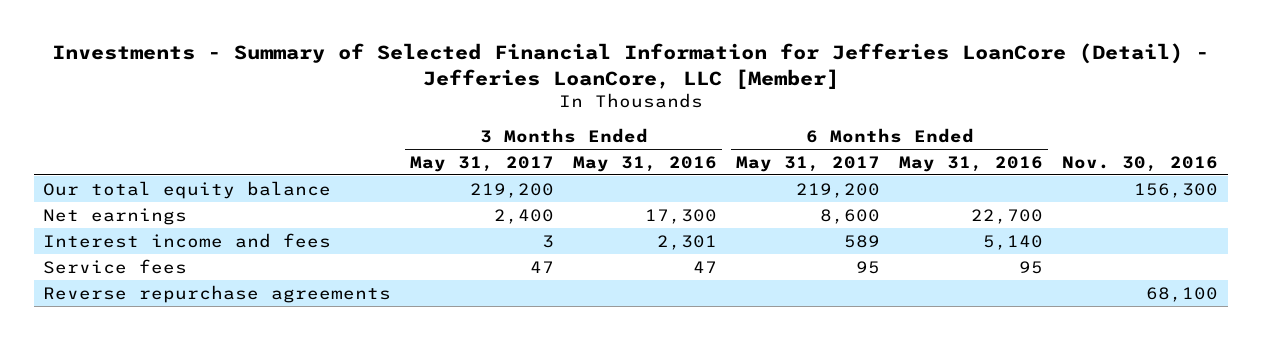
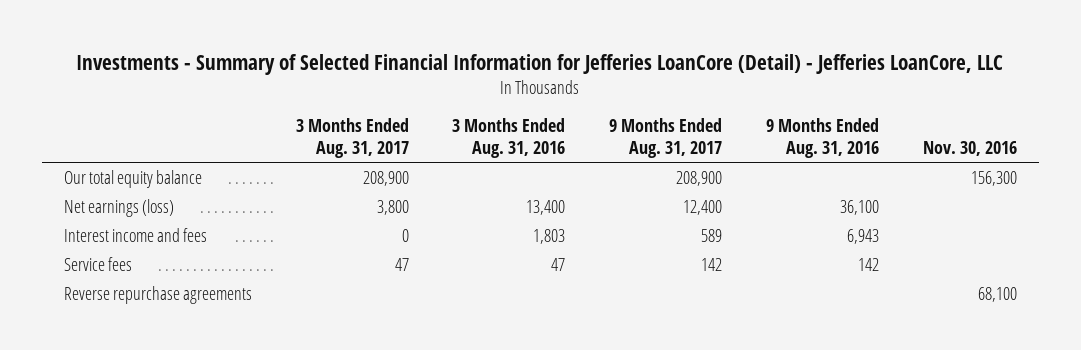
- Investments - Summary of Selected Financial Information for Jefferies LoanCore (Detail) - Jefferies LoanCore, LLC [Member]
+ Investments - Summary of Selected Financial Information for Jefferies LoanCore (Detail) - Jefferies LoanCore, LLC
- | 3 Months Ended May 31, 2017 | 3 Months Ended May 31, 2016 | 6 Months Ended May 31, 2017 | 6 Months Ended May 31, 2016 | Nov. 30, 2016
+ | 3 Months Ended Aug. 31, 2017 | 3 Months Ended Aug. 31, 2016 | 9 Months Ended Aug. 31, 2017 | 9 Months Ended Aug. 31, 2016 | Nov. 30, 2016
- Net earnings | 2,400 | 17,300 | 8,600 | 22,700 |
+ Net earnings (loss) | 3,800 | 13,400 | 12,400 | 36,100 |

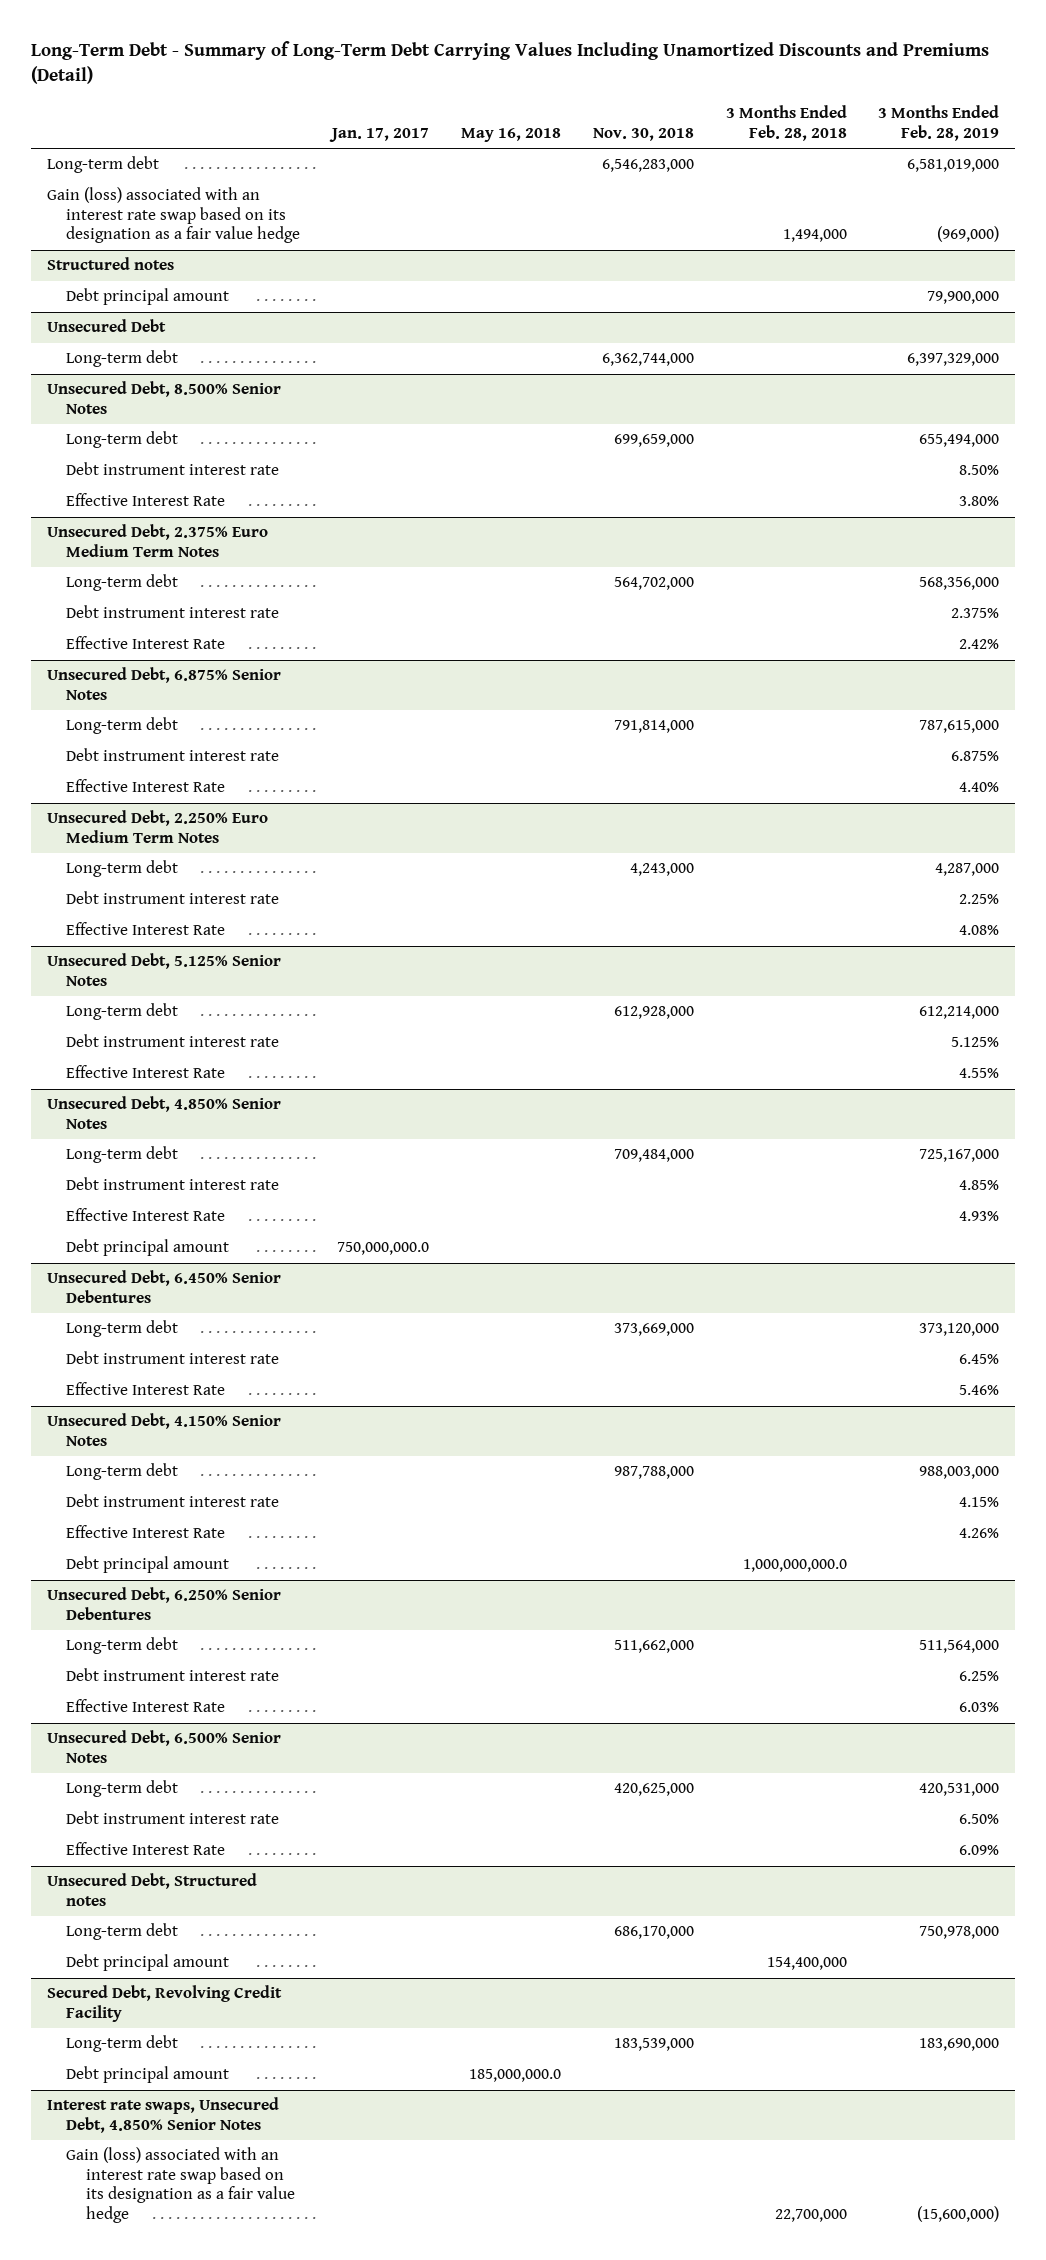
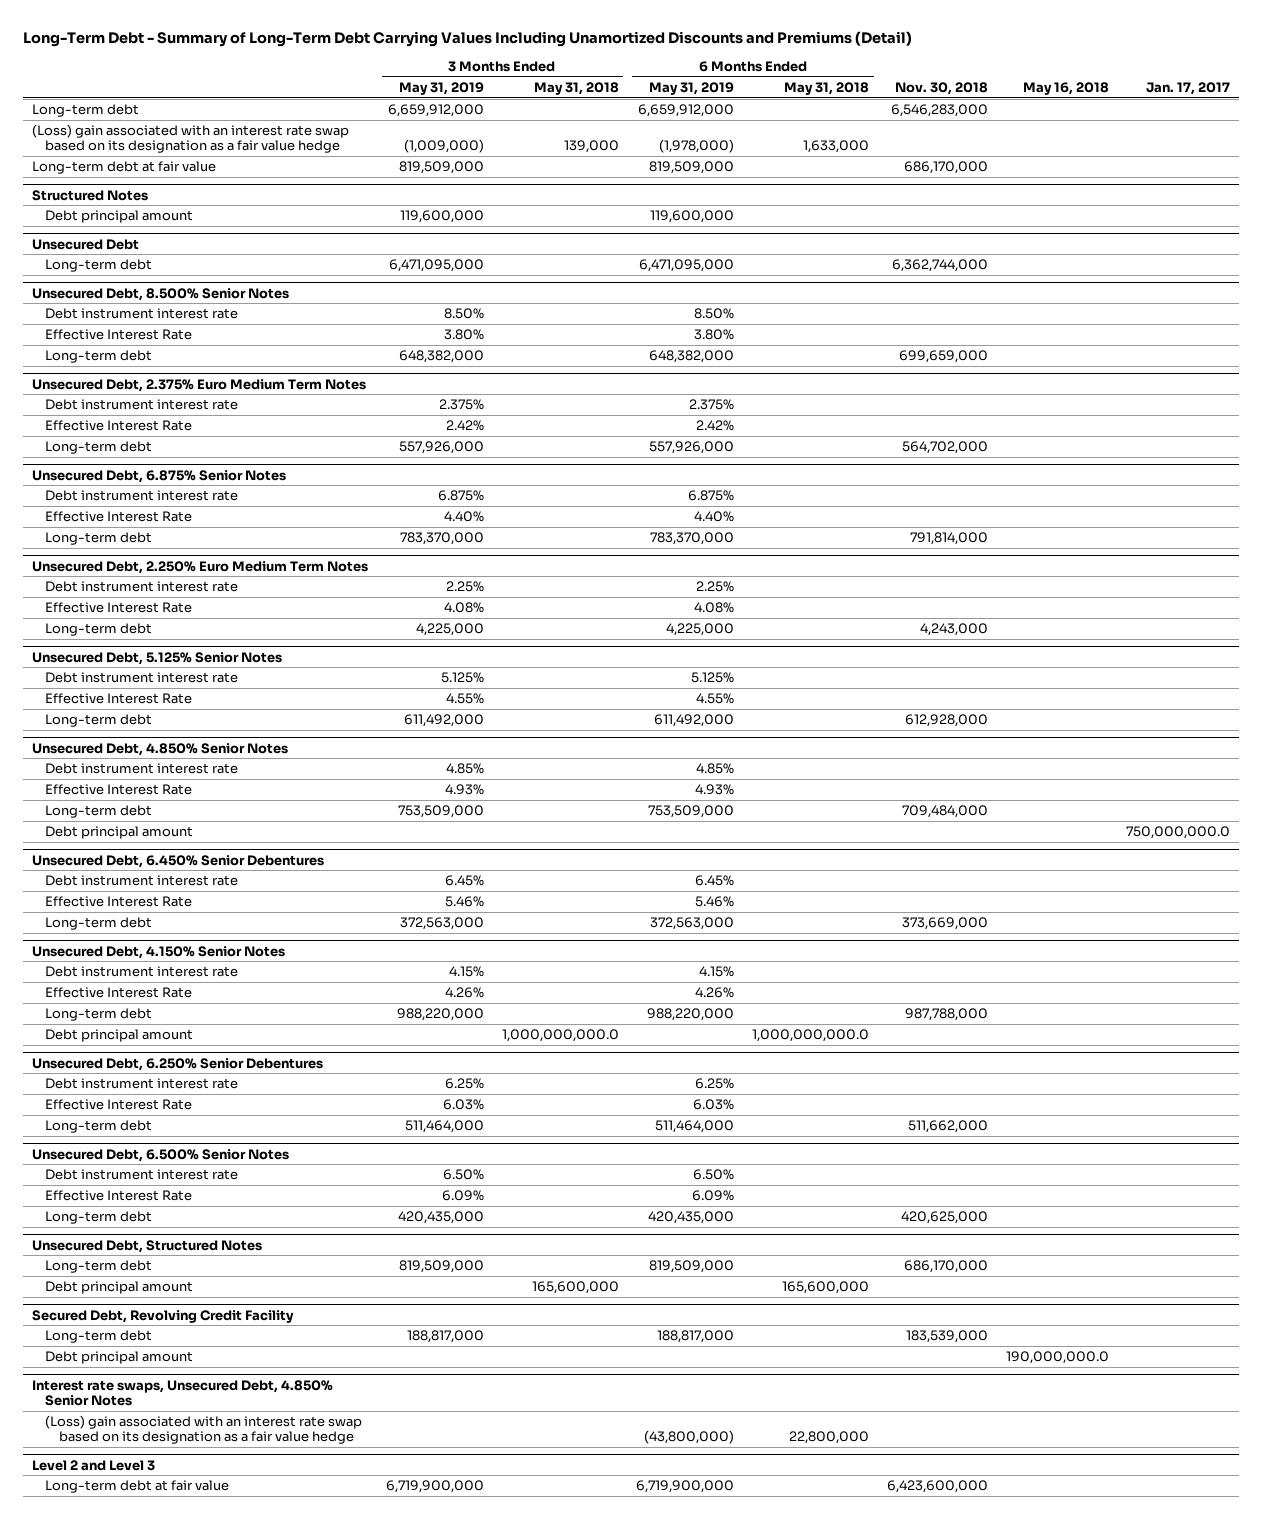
- | Jan. 17, 2017 | May 16, 2018 | Nov. 30, 2018 | 3 Months Ended Feb. 28, 2018 | 3 Months Ended Feb. 28, 2019
+ | 3 Months Ended May 31, 2019 | 3 Months Ended May 31, 2018 | 6 Months Ended May 31, 2019 | 6 Months Ended May 31, 2018 | Nov. 30, 2018 | May 16, 2018 | Jan. 17, 2017
- Gain (loss) associated with an interest rate swap based on its designation as a fair value hedge | | | | 1,494,000 | (969,000)
- Structured notes
+ (Loss) gain associated with an interest rate swap based on its designation as a fair value hedge | (1,009,000) | 139,000 | (1,978,000) | 1,633,000 | | |
+ Long-term debt at fair value | 819,509,000 | | 819,509,000 | | 686,170,000 | |
+ Structured Notes
@ Unsecured Debt, 8.500% Senior Notes
moved down: Long-term debt | 648,382,000 | | 648,382,000 | | 699,659,000 | |
@ Unsecured Debt, 2.375% Euro Medium Term Notes
moved down: Long-term debt | 557,926,000 | | 557,926,000 | | 564,702,000 | |
@ Unsecured Debt, 6.875% Senior Notes
moved down: Long-term debt | 783,370,000 | | 783,370,000 | | 791,814,000 | |
@ Unsecured Debt, 2.250% Euro Medium Term Notes
moved down: Long-term debt | 4,225,000 | | 4,225,000 | | 4,243,000 | |
@ Unsecured Debt, 5.125% Senior Notes
moved down: Long-term debt | 611,492,000 | | 611,492,000 | | 612,928,000 | |
@ Unsecured Debt, 4.850% Senior Notes
moved down: Long-term debt | 753,509,000 | | 753,509,000 | | 709,484,000 | |
@ Unsecured Debt, 6.450% Senior Debentures
moved down: Long-term debt | 372,563,000 | | 372,563,000 | | 373,669,000 | |
@ Unsecured Debt, 4.150% Senior Notes
moved down: Long-term debt | 988,220,000 | | 988,220,000 | | 987,788,000 | |
@ Unsecured Debt, 6.250% Senior Debentures
moved down: Long-term debt | 511,464,000 | | 511,464,000 | | 511,662,000 | |
- Unsecured Debt, Structured notes
@ Unsecured Debt, 6.500% Senior Notes
moved down: Long-term debt | 420,435,000 | | 420,435,000 | | 420,625,000 | |
+ Unsecured Debt, Structured Notes
@ Secured Debt, Revolving Credit Facility
- Debt principal amount | | 185,000,000.0 | | |
+ Debt principal amount | | | | | | 190,000,000.0 |
@ Interest rate swaps, Unsecured Debt, 4.850% Senior Notes
- Gain (loss) associated with an interest rate swap based on its designation as a fair value hedge | | | | 22,700,000 | (15,600,000)
+ (Loss) gain associated with an interest rate swap based on its designation as a fair value hedge | | | (43,800,000) | 22,800,000 | | |
+ Level 2 and Level 3
+ Long-term debt at fair value | 6,719,900,000 | | 6,719,900,000 | | 6,423,600,000 | |

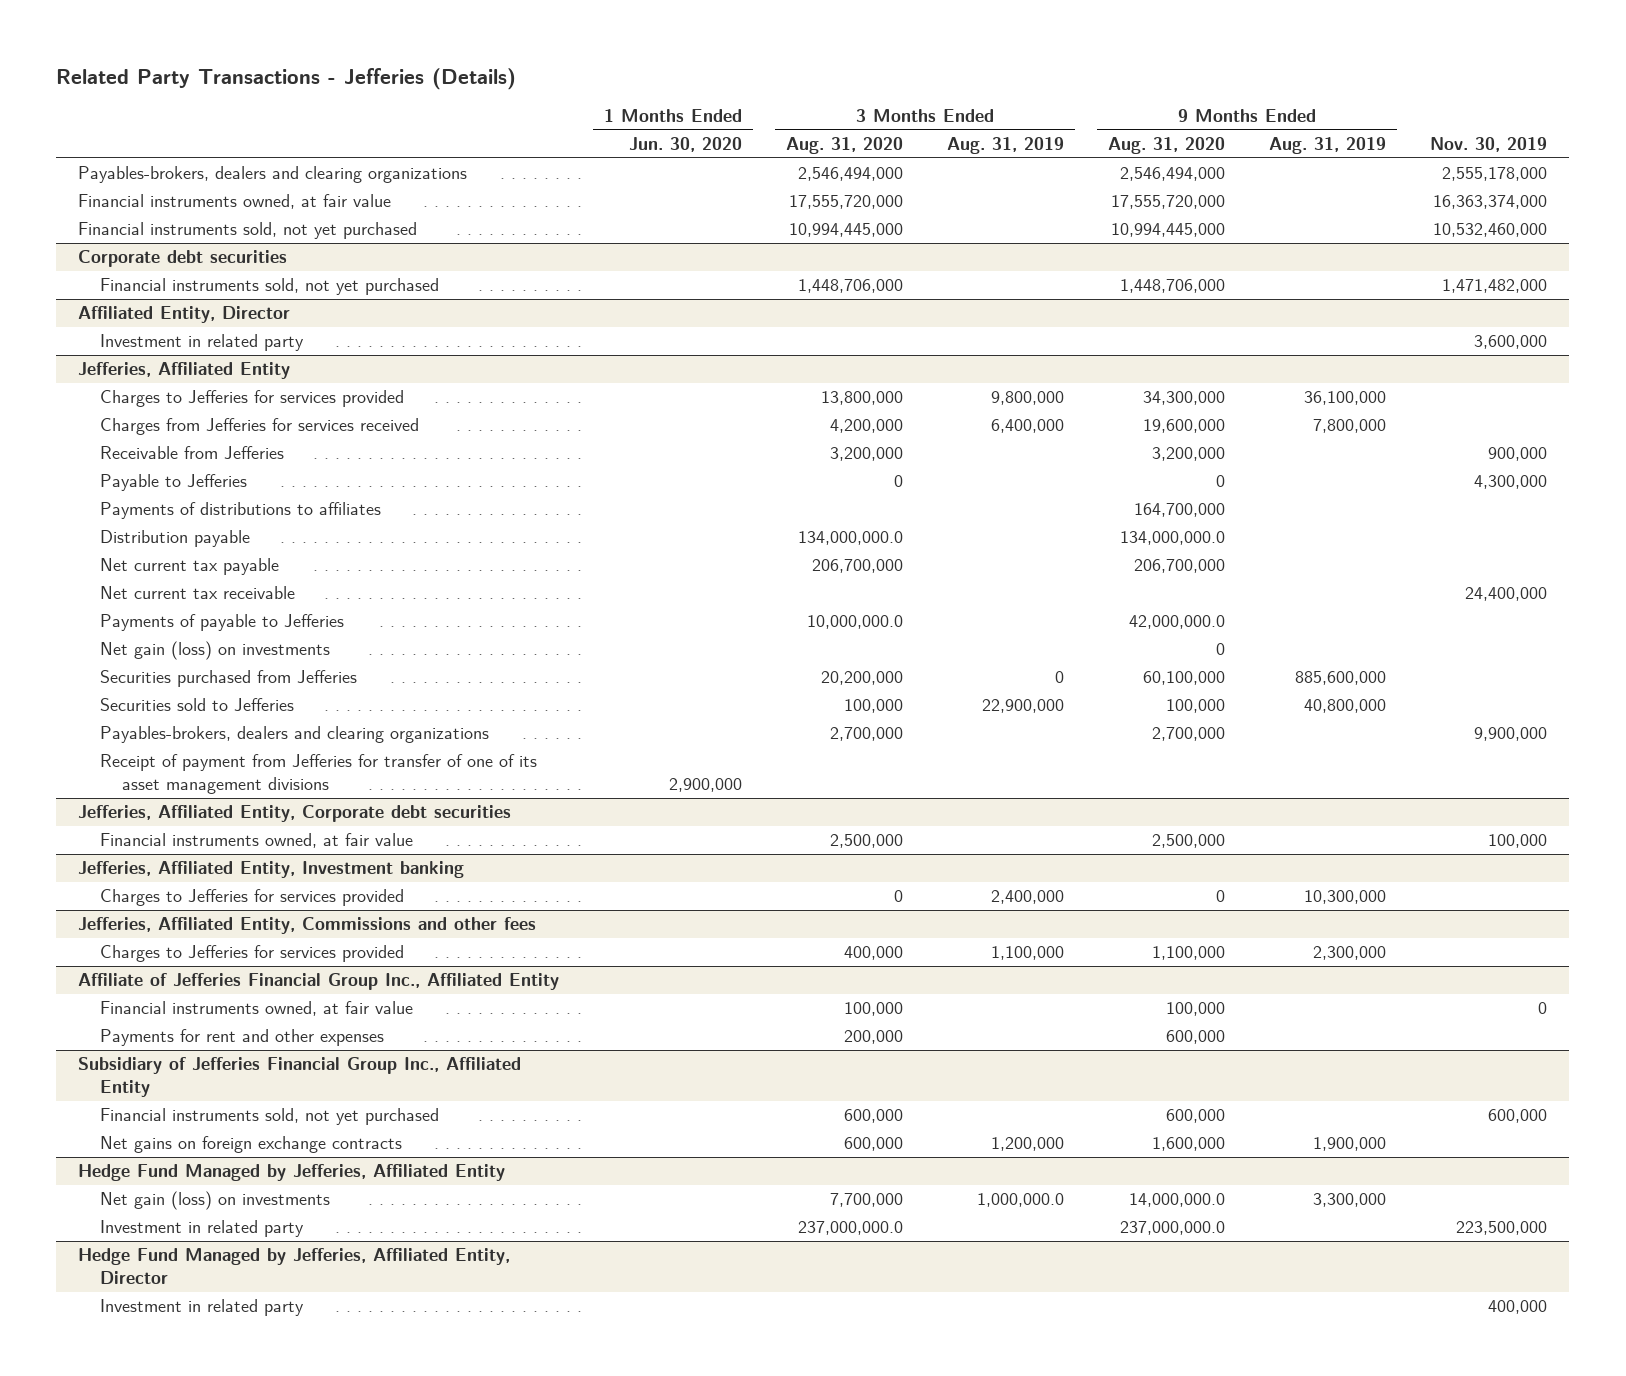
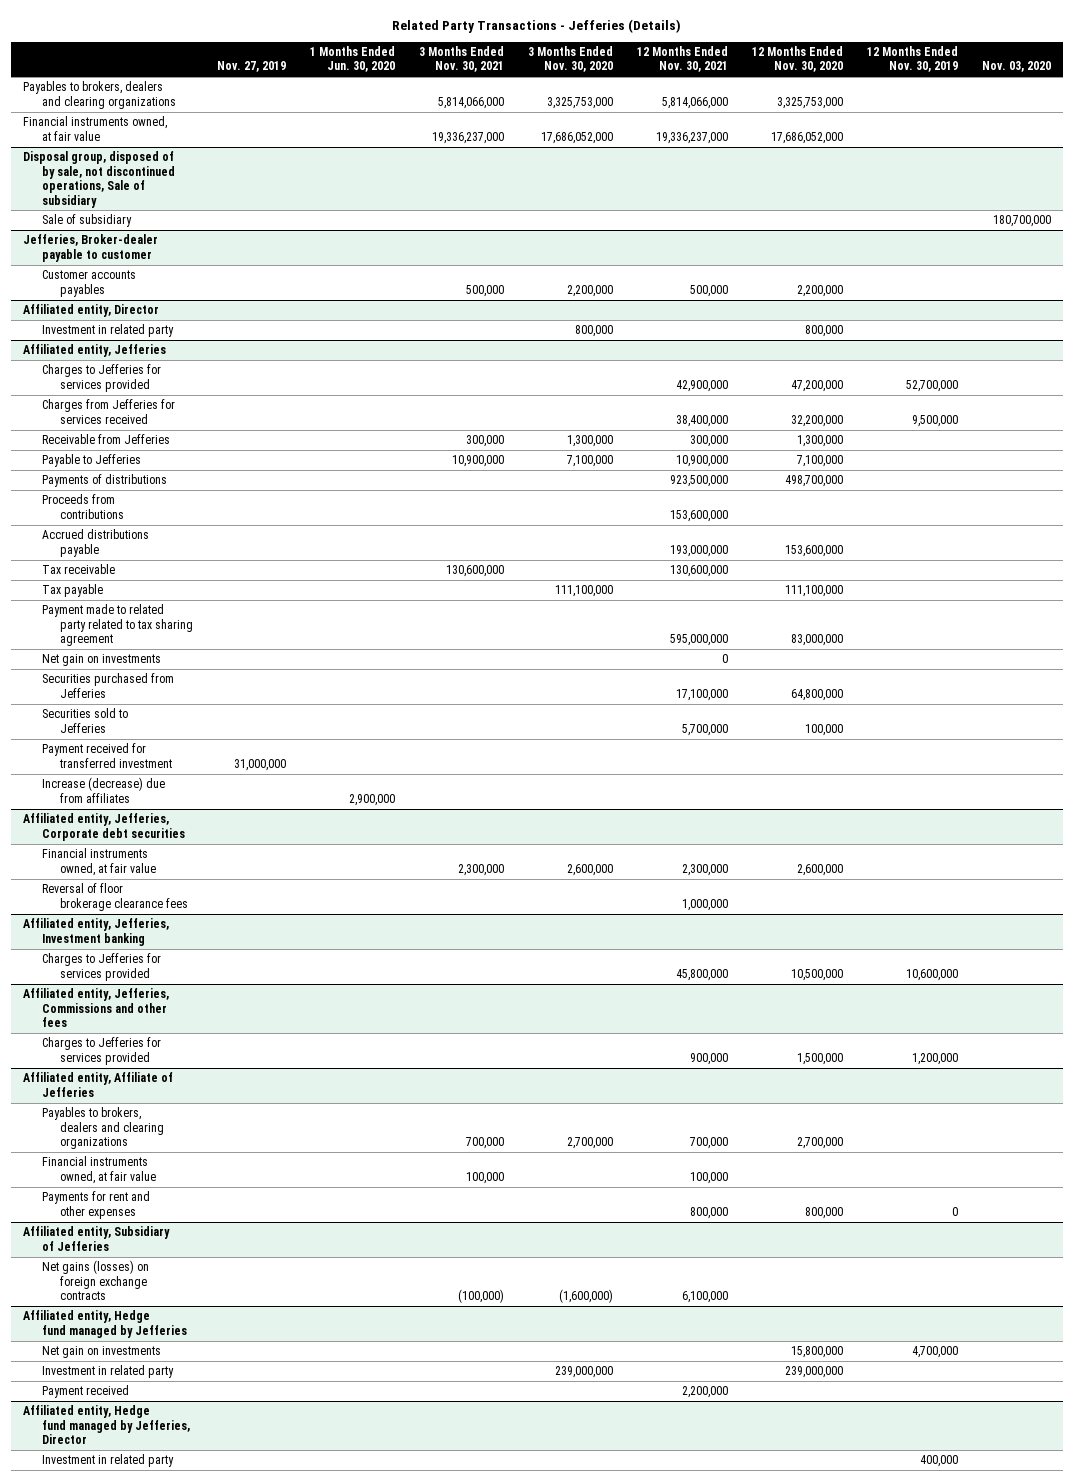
- | 1 Months Ended Jun. 30, 2020 | 3 Months Ended Aug. 31, 2020 | 3 Months Ended Aug. 31, 2019 | 9 Months Ended Aug. 31, 2020 | 9 Months Ended Aug. 31, 2019 | Nov. 30, 2019
+ | Nov. 27, 2019 | 1 Months Ended Jun. 30, 2020 | 3 Months Ended Nov. 30, 2021 | 3 Months Ended Nov. 30, 2020 | 12 Months Ended Nov. 30, 2021 | 12 Months Ended Nov. 30, 2020 | 12 Months Ended Nov. 30, 2019 | Nov. 03, 2020
- Payables-brokers, dealers and clearing organizations | | 2,546,494,000 | | 2,546,494,000 | | 2,555,178,000
+ Payables to brokers, dealers and clearing organizations | | | 5,814,066,000 | 3,325,753,000 | 5,814,066,000 | 3,325,753,000 | |
- Financial instruments sold, not yet purchased | | 10,994,445,000 | | 10,994,445,000 | | 10,532,460,000
- Corporate debt securities
- Financial instruments sold, not yet purchased | | 1,448,706,000 | | 1,448,706,000 | | 1,471,482,000
- Affiliated Entity, Director
+ Disposal group, disposed of by sale, not discontinued operations, Sale of subsidiary
+ Sale of subsidiary | | | | | | | | 180,700,000
+ Jefferies, Broker-dealer payable to customer
+ Customer accounts payables | | | 500,000 | 2,200,000 | 500,000 | 2,200,000 | |
+ Affiliated entity, Director
- Jefferies, Affiliated Entity
+ Affiliated entity, Jefferies
- Payments of distributions to affiliates | | | | 164,700,000 | |
- Distribution payable | | 134,000,000.0 | | 134,000,000.0 | |
- Net current tax payable | | 206,700,000 | | 206,700,000 | |
- Net current tax receivable | | | | | | 24,400,000
- Payments of payable to Jefferies | | 10,000,000.0 | | 42,000,000.0 | |
- Net gain (loss) on investments | | | | 0 | |
+ Payments of distributions | | | | | 923,500,000 | 498,700,000 | |
+ Proceeds from contributions | | | | | 153,600,000 | | |
+ Accrued distributions payable | | | | | 193,000,000 | 153,600,000 | |
+ Tax receivable | | | 130,600,000 | | 130,600,000 | | |
+ Tax payable | | | | 111,100,000 | | 111,100,000 | |
+ Payment made to related party related to tax sharing agreement | | | | | 595,000,000 | 83,000,000 | |
+ Net gain on investments | | | | | 0 | | |
- Payables-brokers, dealers and clearing organizations | | 2,700,000 | | 2,700,000 | | 9,900,000
- Receipt of payment from Jefferies for transfer of one of its asset management divisions | 2,900,000 | | | | |
- Jefferies, Affiliated Entity, Corporate debt securities
+ Payment received for transferred investment | 31,000,000 | | | | | | |
+ Increase (decrease) due from affiliates | | 2,900,000 | | | | | |
+ Affiliated entity, Jefferies, Corporate debt securities
- Jefferies, Affiliated Entity, Investment banking
+ Reversal of floor brokerage clearance fees | | | | | 1,000,000 | | |
+ Affiliated entity, Jefferies, Investment banking
- Jefferies, Affiliated Entity, Commissions and other fees
+ Affiliated entity, Jefferies, Commissions and other fees
- Affiliate of Jefferies Financial Group Inc., Affiliated Entity
+ Affiliated entity, Affiliate of Jefferies
+ Payables to brokers, dealers and clearing organizations | | | 700,000 | 2,700,000 | 700,000 | 2,700,000 | |
- Subsidiary of Jefferies Financial Group Inc., Affiliated Entity
- Financial instruments sold, not yet purchased | | 600,000 | | 600,000 | | 600,000
- Net gains on foreign exchange contracts | | 600,000 | 1,200,000 | 1,600,000 | 1,900,000 |
- Hedge Fund Managed by Jefferies, Affiliated Entity
- Net gain (loss) on investments | | 7,700,000 | 1,000,000.0 | 14,000,000.0 | 3,300,000 |
+ Affiliated entity, Subsidiary of Jefferies
+ Net gains (losses) on foreign exchange contracts | | | (100,000) | (1,600,000) | 6,100,000 | | |
+ Affiliated entity, Hedge fund managed by Jefferies
+ Net gain on investments | | | | | | 15,800,000 | 4,700,000 |
- Hedge Fund Managed by Jefferies, Affiliated Entity, Director
+ Payment received | | | | | 2,200,000 | | |
+ Affiliated entity, Hedge fund managed by Jefferies, Director

